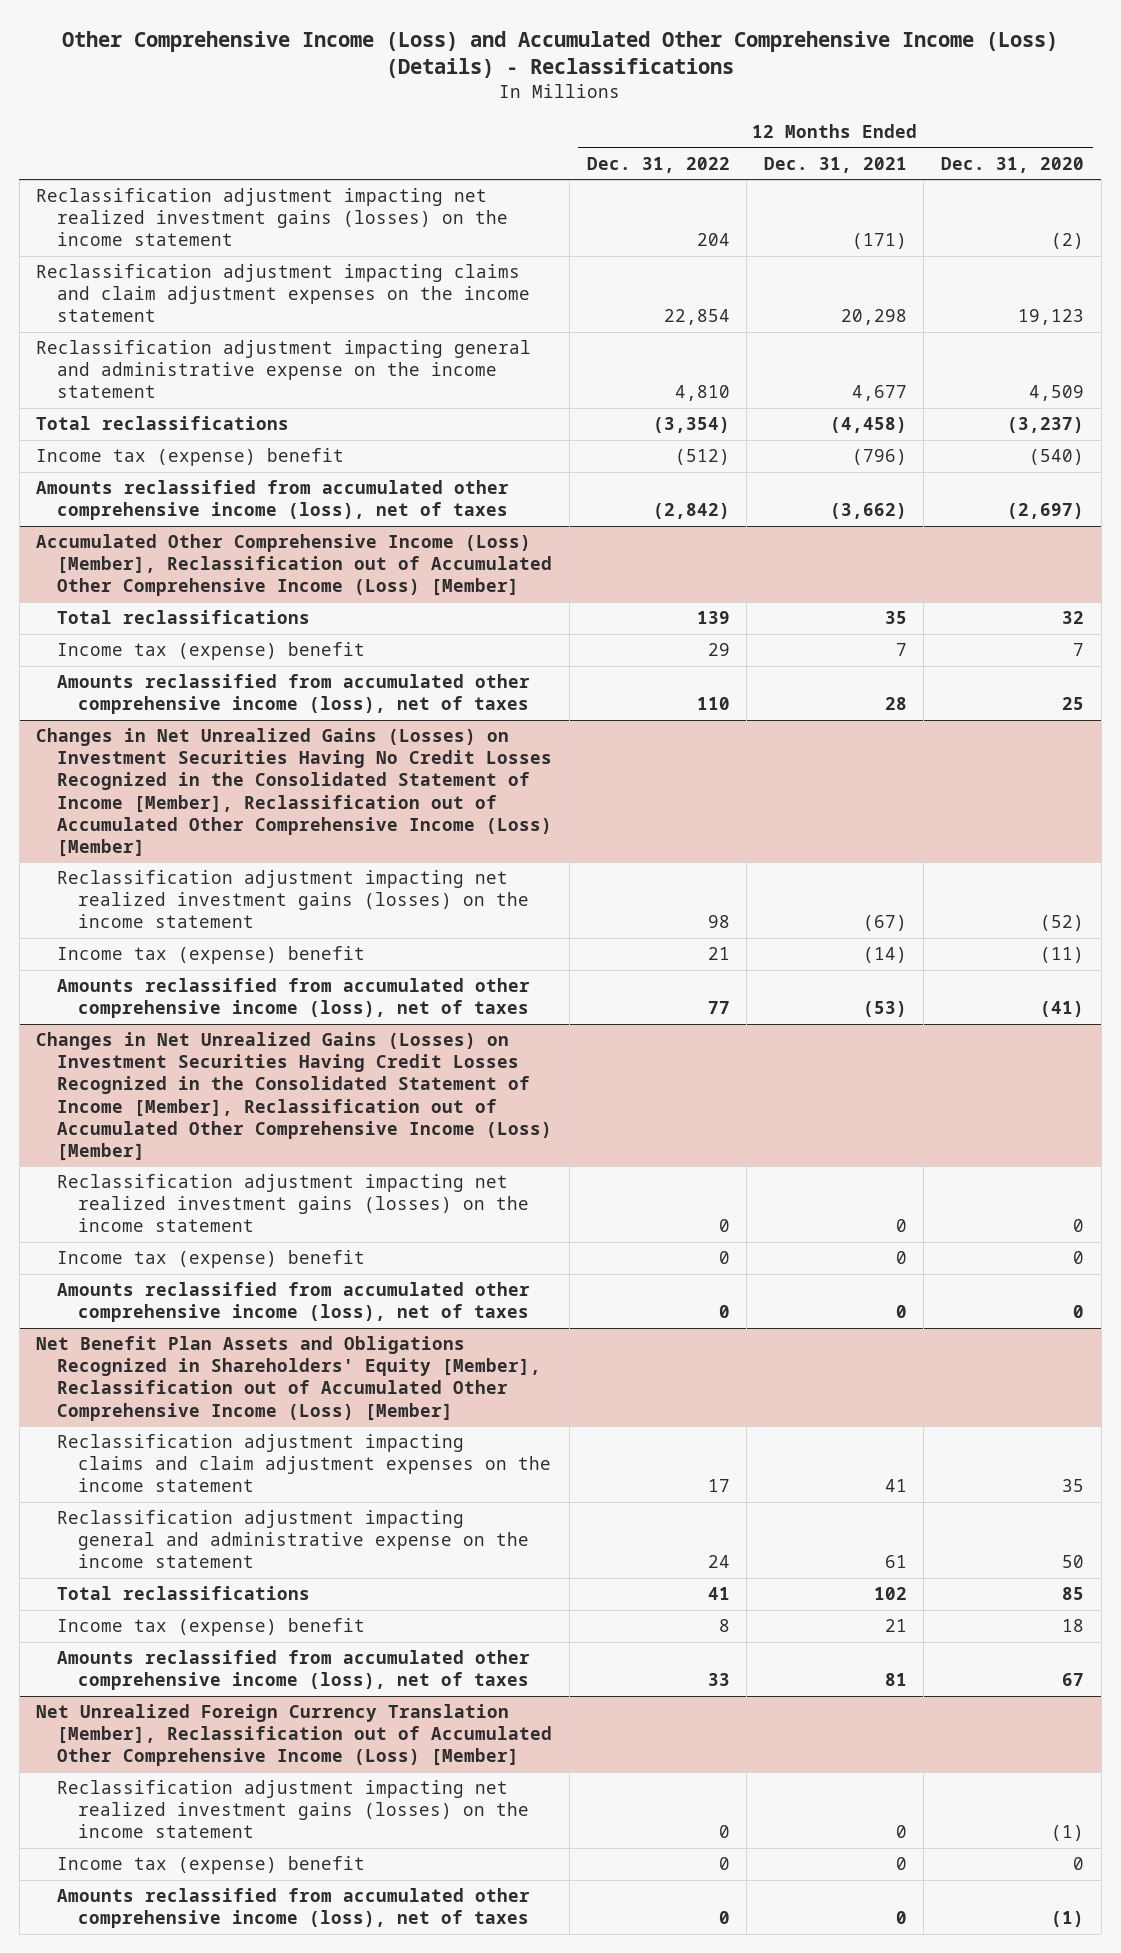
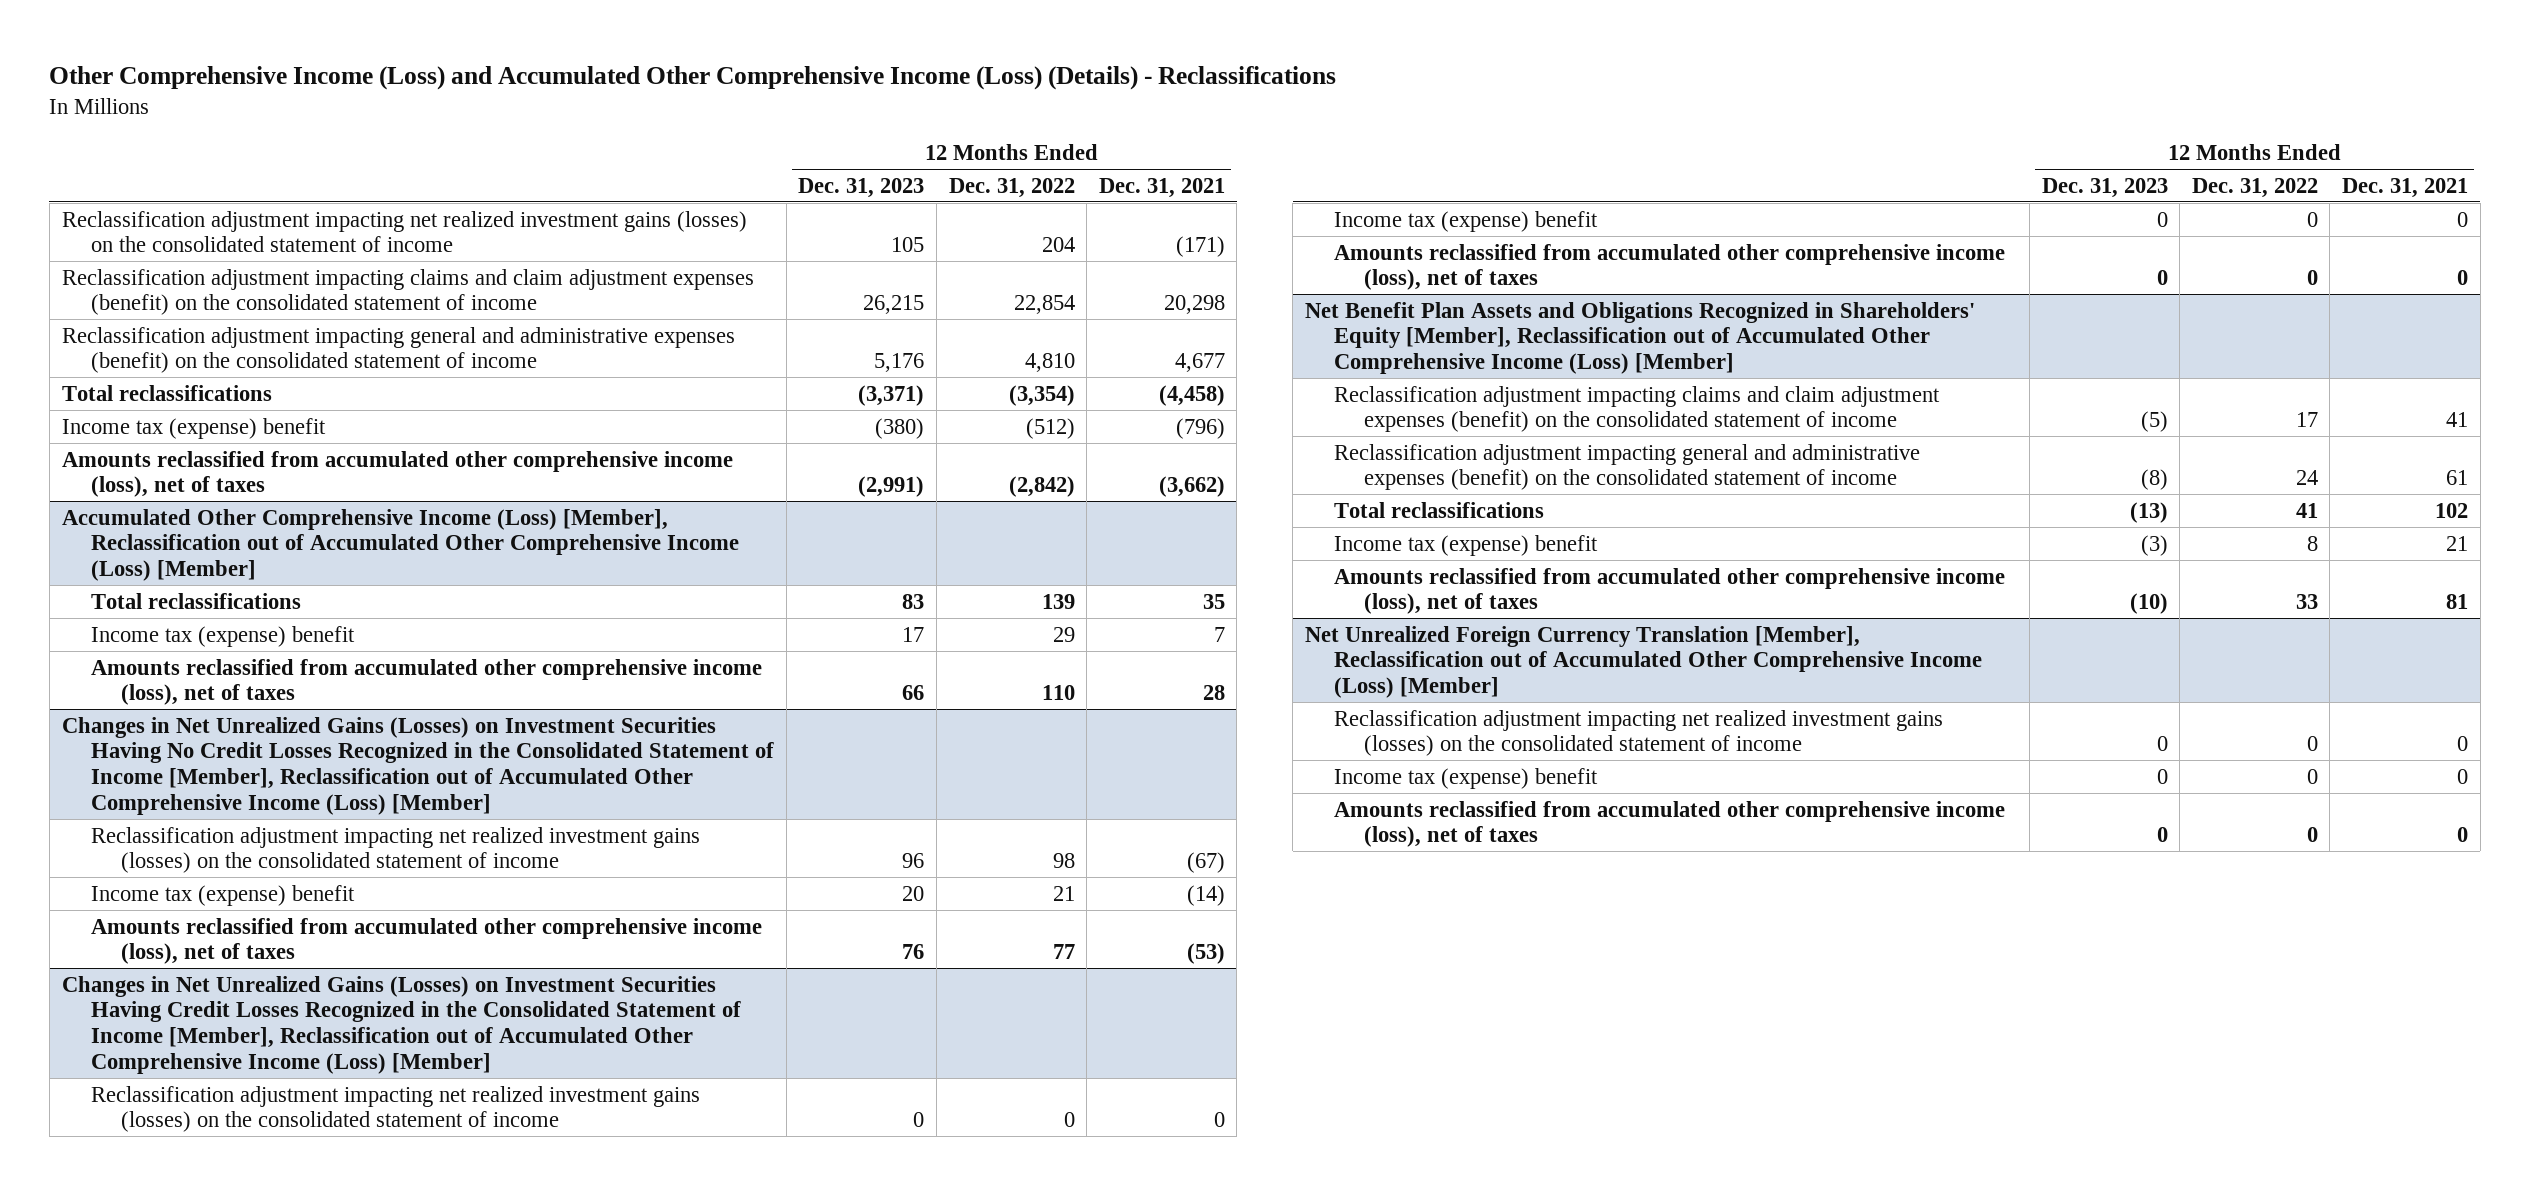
- | 12 Months Ended Dec. 31, 2022 | 12 Months Ended Dec. 31, 2021 | 12 Months Ended Dec. 31, 2020
+ | 12 Months Ended Dec. 31, 2023 | 12 Months Ended Dec. 31, 2022 | 12 Months Ended Dec. 31, 2021
- Reclassification adjustment impacting net realized investment gains (losses) on the income statement | 204 | (171) | (2)
- Reclassification adjustment impacting claims and claim adjustment expenses on the income statement | 22,854 | 20,298 | 19,123
- Reclassification adjustment impacting general and administrative expense on the income statement | 4,810 | 4,677 | 4,509
+ Reclassification adjustment impacting net realized investment gains (losses) on the consolidated statement of income | 105 | 204 | (171)
+ Reclassification adjustment impacting claims and claim adjustment expenses (benefit) on the consolidated statement of income | 26,215 | 22,854 | 20,298
+ Reclassification adjustment impacting general and administrative expenses (benefit) on the consolidated statement of income | 5,176 | 4,810 | 4,677
@ Changes in Net Unrealized Gains (Losses) on Investment Securities Having No Credit Losses Recognized in the Consolidated Statement of Income [Member], Reclassification out of Accumulated Other Comprehensive Income (Loss) [Member]
- Reclassification adjustment impacting net realized investment gains (losses) on the income statement | 98 | (67) | (52)
+ Reclassification adjustment impacting net realized investment gains (losses) on the consolidated statement of income | 96 | 98 | (67)
@ Changes in Net Unrealized Gains (Losses) on Investment Securities Having Credit Losses Recognized in the Consolidated Statement of Income [Member], Reclassification out of Accumulated Other Comprehensive Income (Loss) [Member]
- Reclassification adjustment impacting net realized investment gains (losses) on the income statement | 0 | 0 | 0
+ Reclassification adjustment impacting net realized investment gains (losses) on the consolidated statement of income | 0 | 0 | 0
@ Net Benefit Plan Assets and Obligations Recognized in Shareholders' Equity [Member], Reclassification out of Accumulated Other Comprehensive Income (Loss) [Member]
- Reclassification adjustment impacting claims and claim adjustment expenses on the income statement | 17 | 41 | 35
- Reclassification adjustment impacting general and administrative expense on the income statement | 24 | 61 | 50
+ Reclassification adjustment impacting claims and claim adjustment expenses (benefit) on the consolidated statement of income | (5) | 17 | 41
+ Reclassification adjustment impacting general and administrative expenses (benefit) on the consolidated statement of income | (8) | 24 | 61
@ Net Unrealized Foreign Currency Translation [Member], Reclassification out of Accumulated Other Comprehensive Income (Loss) [Member]
- Reclassification adjustment impacting net realized investment gains (losses) on the income statement | 0 | 0 | (1)
+ Reclassification adjustment impacting net realized investment gains (losses) on the consolidated statement of income | 0 | 0 | 0

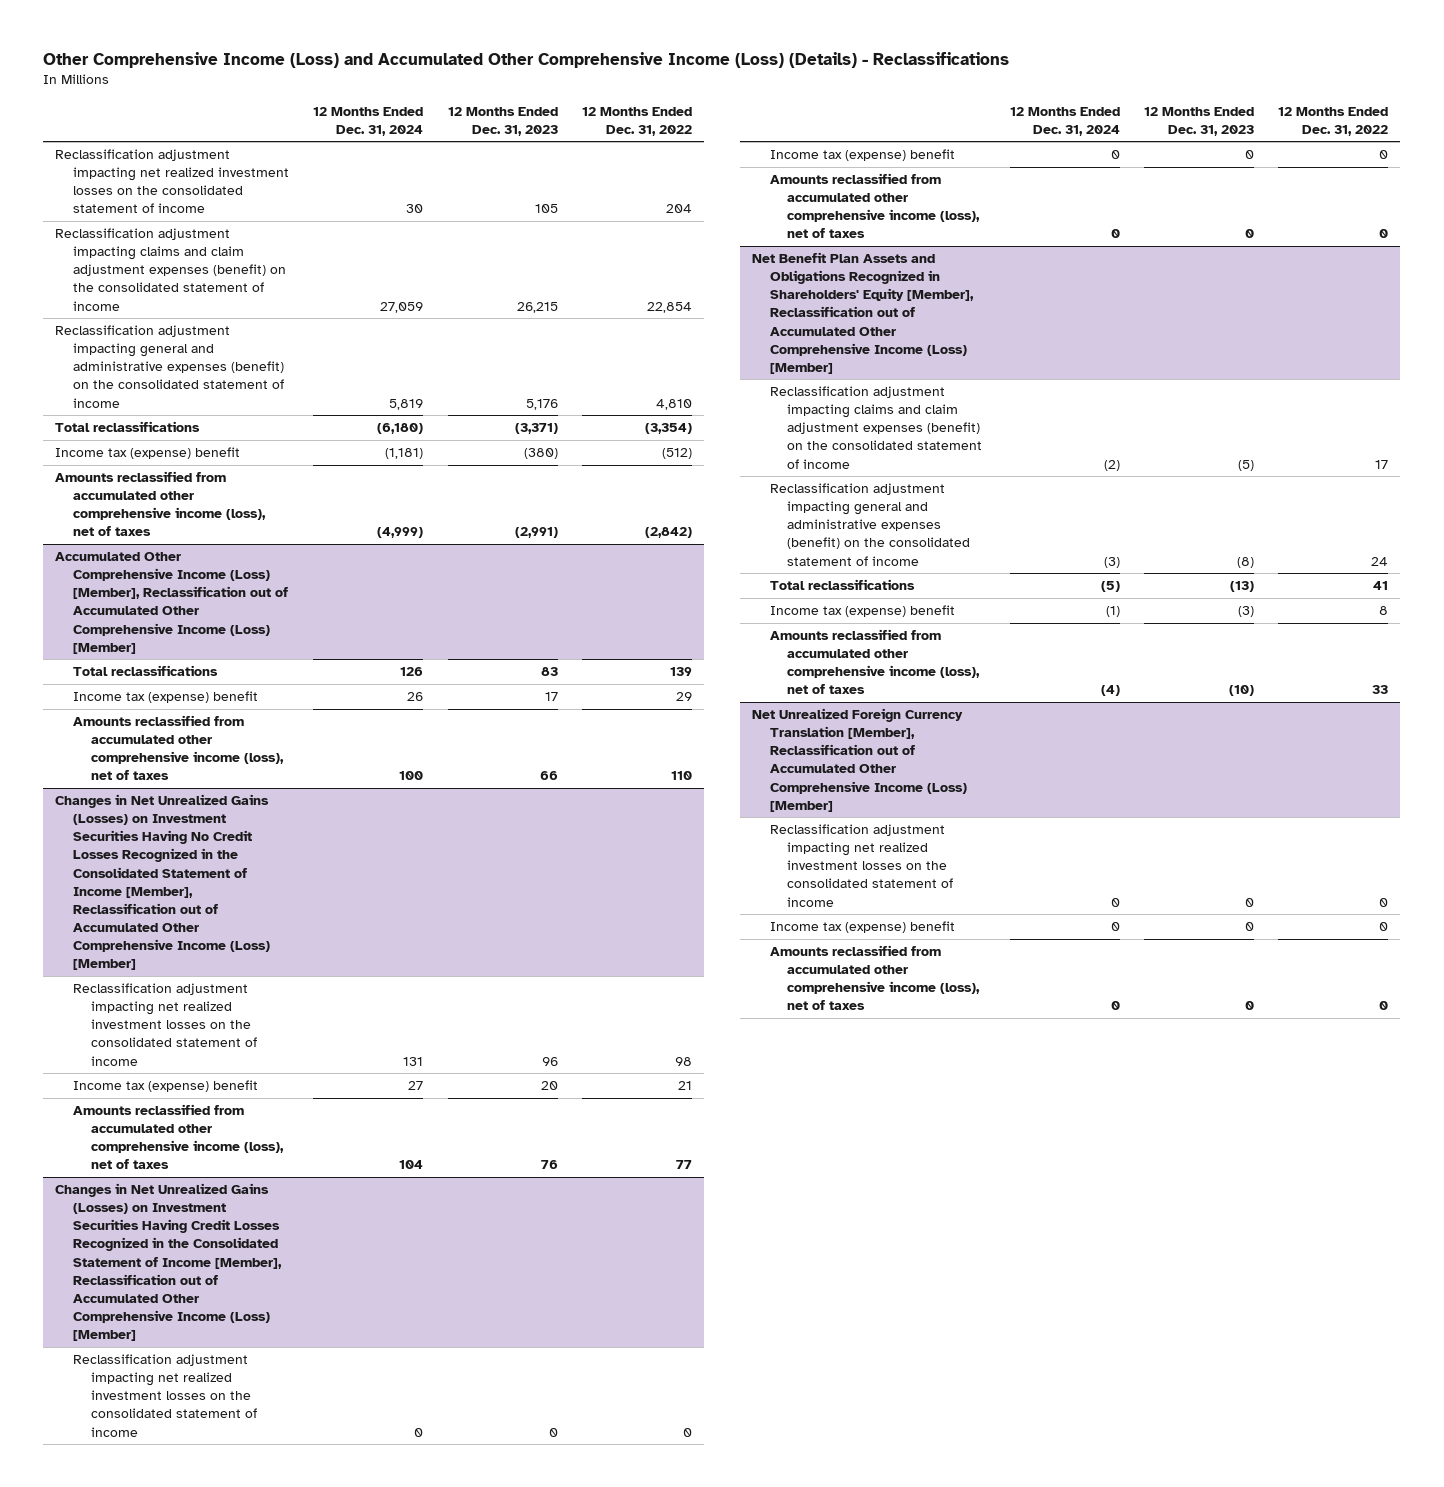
- | 12 Months Ended Dec. 31, 2023 | 12 Months Ended Dec. 31, 2022 | 12 Months Ended Dec. 31, 2021
+ | 12 Months Ended Dec. 31, 2024 | 12 Months Ended Dec. 31, 2023 | 12 Months Ended Dec. 31, 2022
- Reclassification adjustment impacting net realized investment gains (losses) on the consolidated statement of income | 105 | 204 | (171)
+ Reclassification adjustment impacting net realized investment losses on the consolidated statement of income | 30 | 105 | 204
@ Changes in Net Unrealized Gains (Losses) on Investment Securities Having No Credit Losses Recognized in the Consolidated Statement of Income [Member], Reclassification out of Accumulated Other Comprehensive Income (Loss) [Member]
- Reclassification adjustment impacting net realized investment gains (losses) on the consolidated statement of income | 96 | 98 | (67)
+ Reclassification adjustment impacting net realized investment losses on the consolidated statement of income | 131 | 96 | 98
@ Changes in Net Unrealized Gains (Losses) on Investment Securities Having Credit Losses Recognized in the Consolidated Statement of Income [Member], Reclassification out of Accumulated Other Comprehensive Income (Loss) [Member]
- Reclassification adjustment impacting net realized investment gains (losses) on the consolidated statement of income | 0 | 0 | 0
+ Reclassification adjustment impacting net realized investment losses on the consolidated statement of income | 0 | 0 | 0
@ Net Unrealized Foreign Currency Translation [Member], Reclassification out of Accumulated Other Comprehensive Income (Loss) [Member]
- Reclassification adjustment impacting net realized investment gains (losses) on the consolidated statement of income | 0 | 0 | 0
+ Reclassification adjustment impacting net realized investment losses on the consolidated statement of income | 0 | 0 | 0

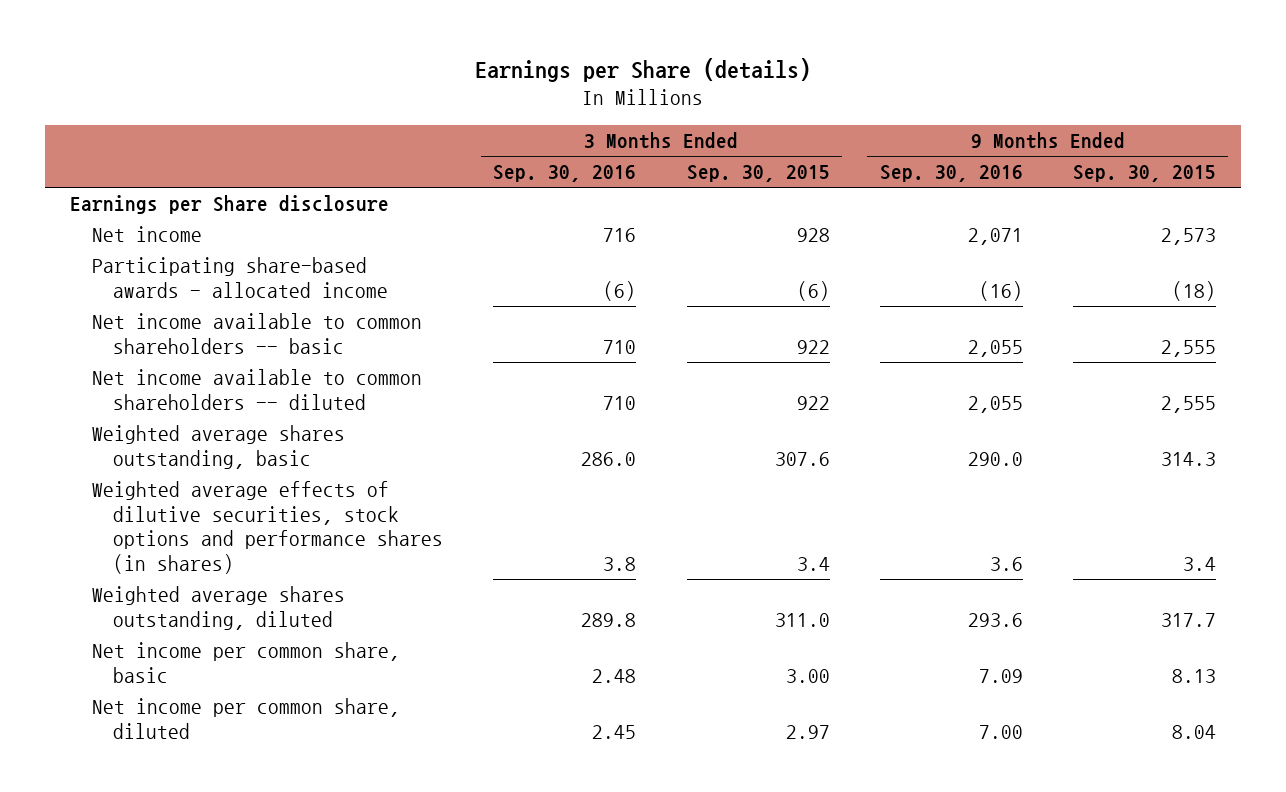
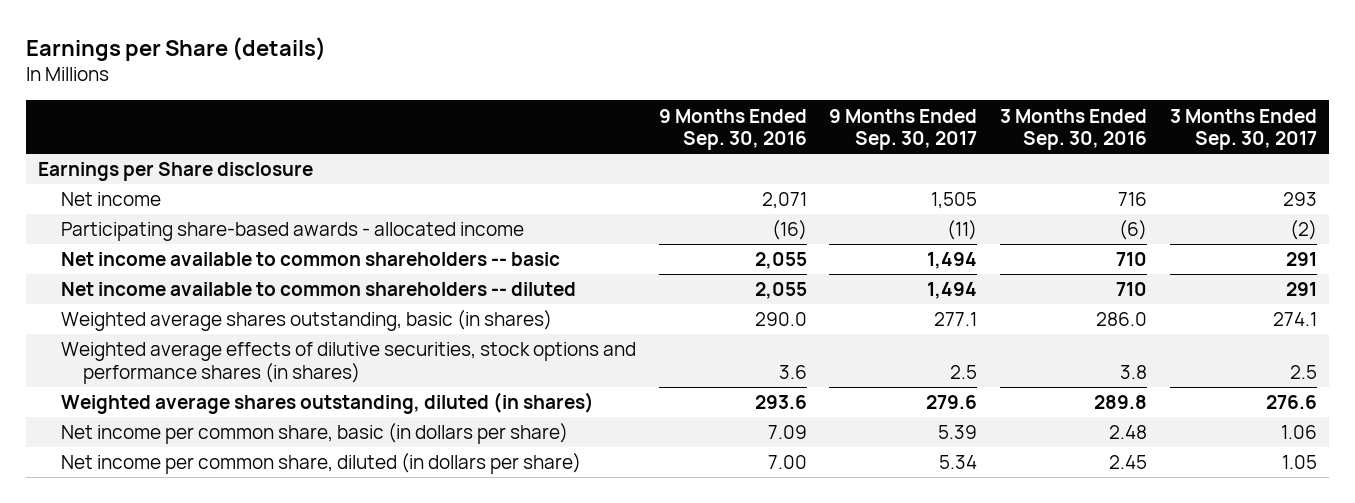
- | 3 Months Ended Sep. 30, 2016 | 3 Months Ended Sep. 30, 2015 | 9 Months Ended Sep. 30, 2016 | 9 Months Ended Sep. 30, 2015
+ | 9 Months Ended Sep. 30, 2016 | 9 Months Ended Sep. 30, 2017 | 3 Months Ended Sep. 30, 2016 | 3 Months Ended Sep. 30, 2017
- Weighted average shares outstanding, basic | 286.0 | 307.6 | 290.0 | 314.3
+ Weighted average shares outstanding, basic (in shares) | 290.0 | 277.1 | 286.0 | 274.1
- Weighted average shares outstanding, diluted | 289.8 | 311.0 | 293.6 | 317.7
- Net income per common share, basic | 2.48 | 3.00 | 7.09 | 8.13
- Net income per common share, diluted | 2.45 | 2.97 | 7.00 | 8.04
+ Weighted average shares outstanding, diluted (in shares) | 293.6 | 279.6 | 289.8 | 276.6
+ Net income per common share, basic (in dollars per share) | 7.09 | 5.39 | 2.48 | 1.06
+ Net income per common share, diluted (in dollars per share) | 7.00 | 5.34 | 2.45 | 1.05

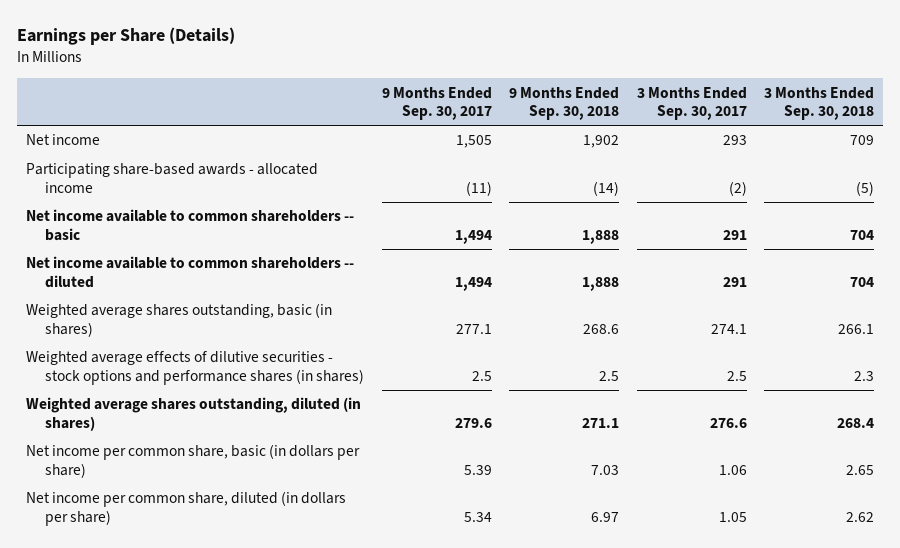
- Earnings per Share (details)
+ Earnings per Share (Details)
- | 9 Months Ended Sep. 30, 2016 | 9 Months Ended Sep. 30, 2017 | 3 Months Ended Sep. 30, 2016 | 3 Months Ended Sep. 30, 2017
+ | 9 Months Ended Sep. 30, 2017 | 9 Months Ended Sep. 30, 2018 | 3 Months Ended Sep. 30, 2017 | 3 Months Ended Sep. 30, 2018
- Earnings per Share disclosure
- Weighted average effects of dilutive securities, stock options and performance shares (in shares) | 3.6 | 2.5 | 3.8 | 2.5
+ Weighted average effects of dilutive securities - stock options and performance shares (in shares) | 2.5 | 2.5 | 2.5 | 2.3

